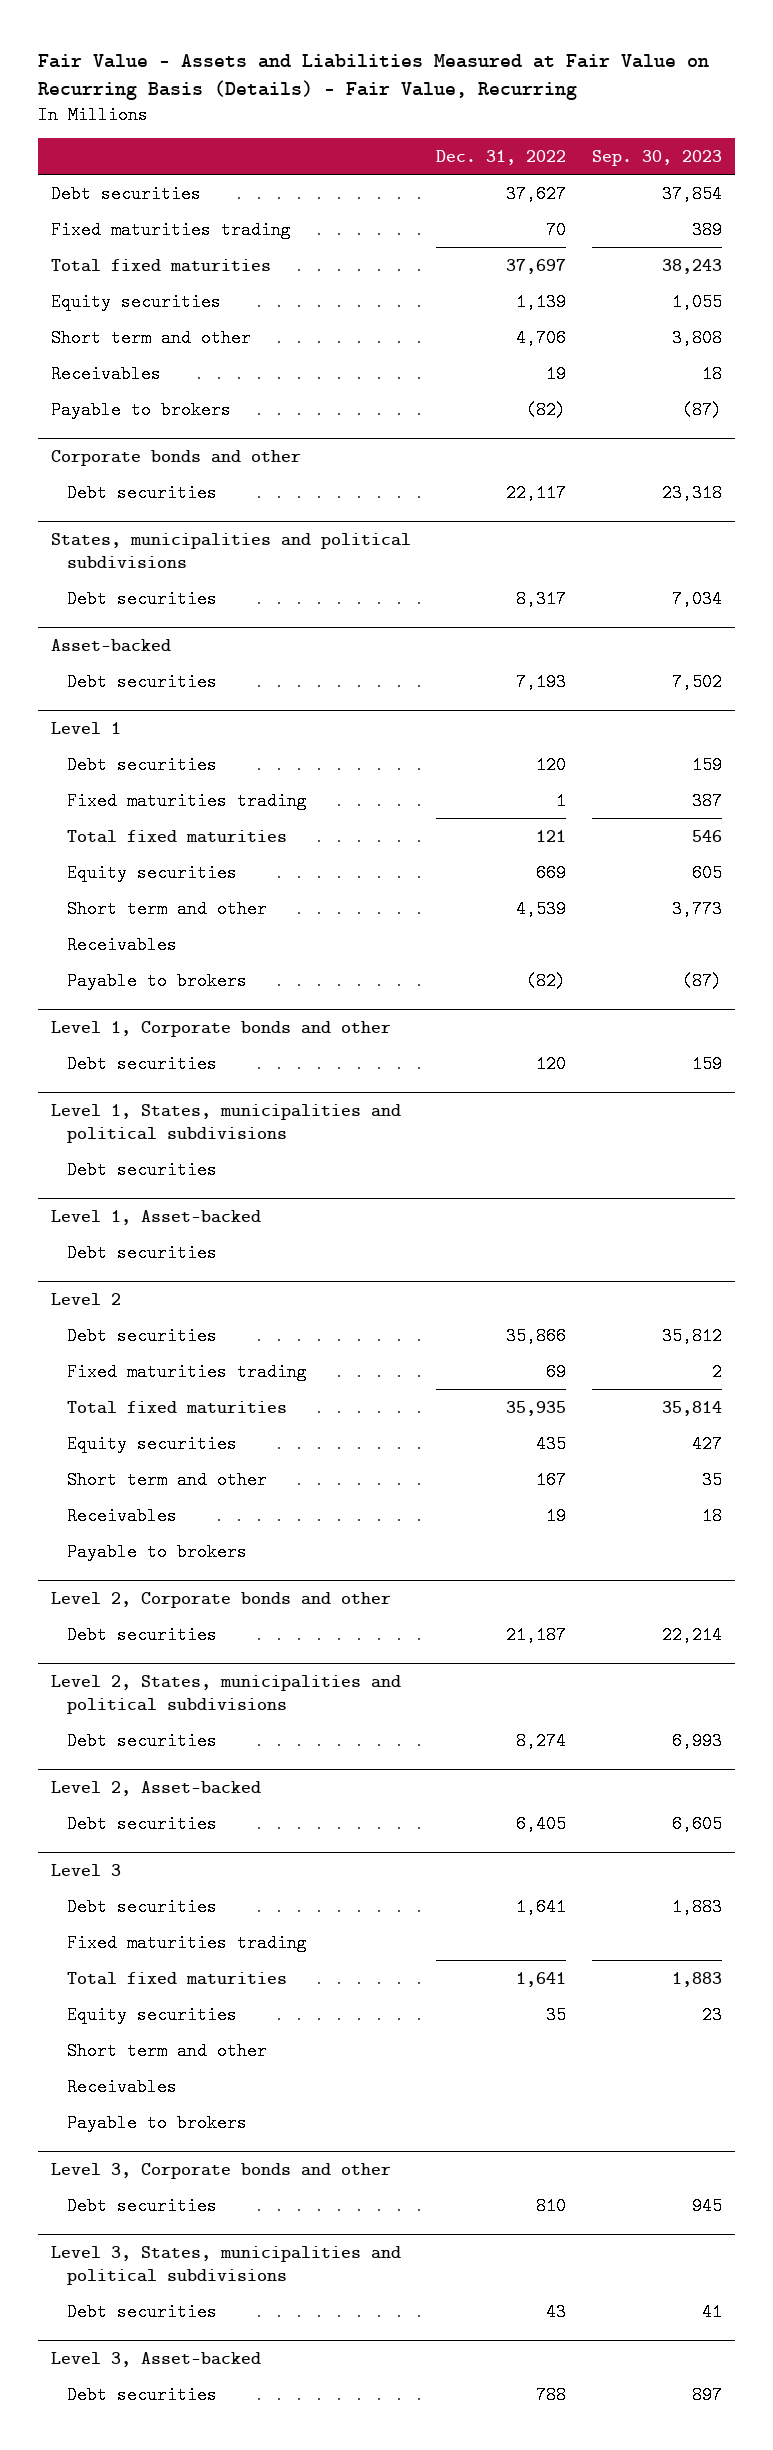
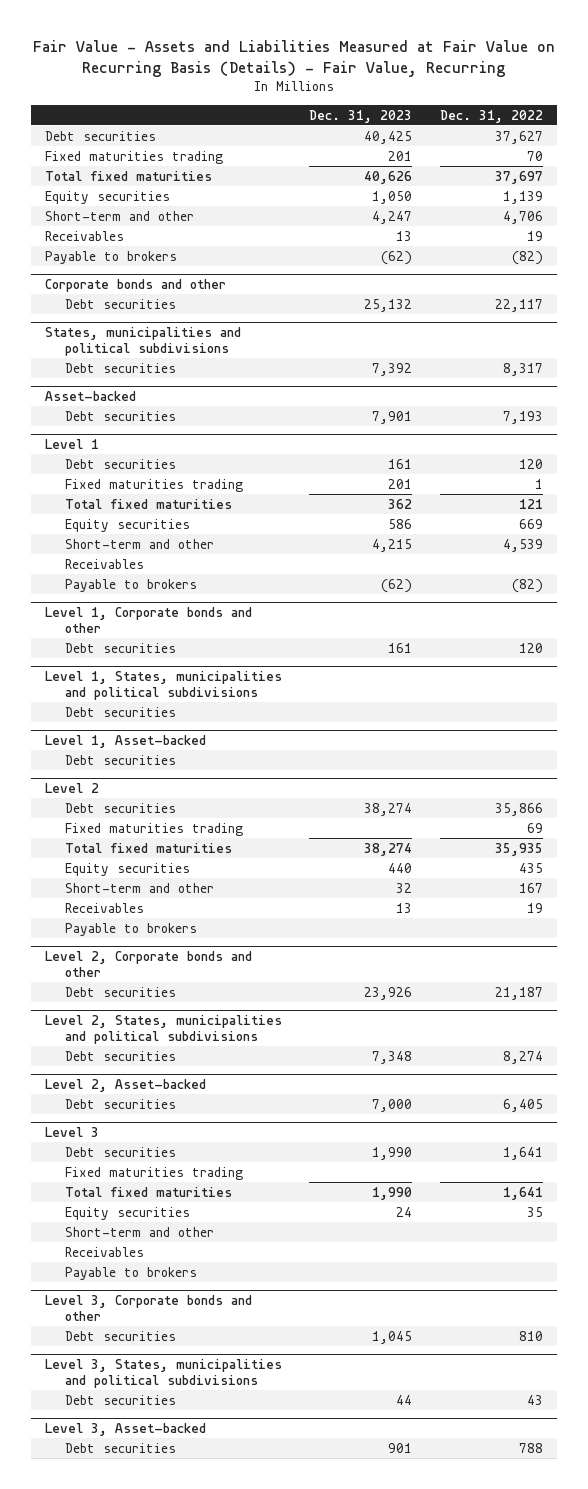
- | Dec. 31, 2022 | Sep. 30, 2023
+ | Dec. 31, 2023 | Dec. 31, 2022
- Short term and other | 4,706 | 3,808
+ Short-term and other | 4,247 | 4,706
@ Level 1
- Short term and other | 4,539 | 3,773
+ Short-term and other | 4,215 | 4,539
@ Level 2
- Short term and other | 167 | 35
+ Short-term and other | 32 | 167
@ Level 3
- Short term and other
+ Short-term and other

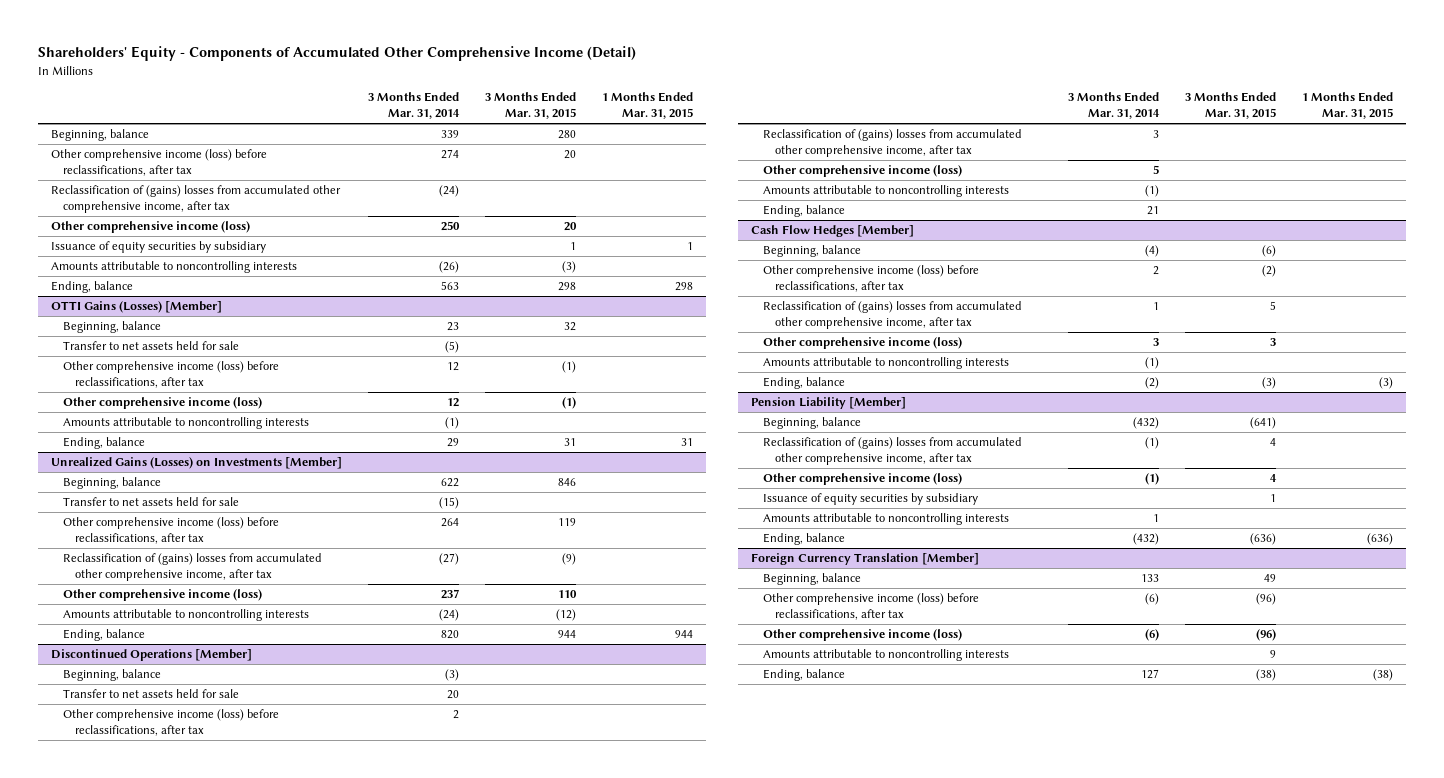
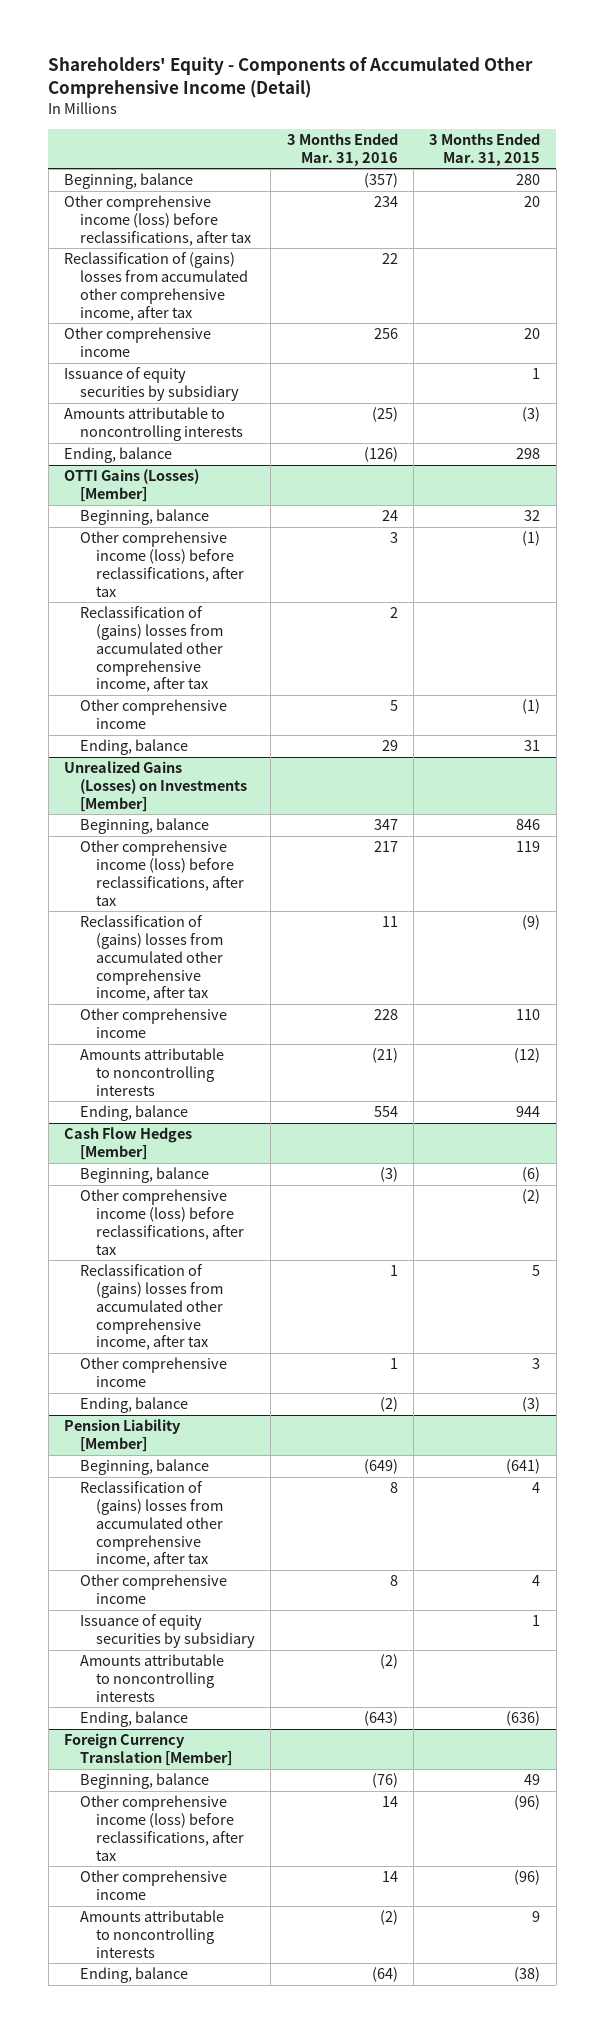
- | 3 Months Ended Mar. 31, 2014 | 3 Months Ended Mar. 31, 2015 | 1 Months Ended Mar. 31, 2015
+ | 3 Months Ended Mar. 31, 2016 | 3 Months Ended Mar. 31, 2015
- Other comprehensive income (loss) | 250 | 20 |
+ Other comprehensive income | 256 | 20
@ OTTI Gains (Losses) [Member]
- Transfer to net assets held for sale | (5) | |
- Other comprehensive income (loss) | 12 | (1) |
- Amounts attributable to noncontrolling interests | (1) | |
+ Reclassification of (gains) losses from accumulated other comprehensive income, after tax | 2 |
+ Other comprehensive income | 5 | (1)
@ Unrealized Gains (Losses) on Investments [Member]
- Transfer to net assets held for sale | (15) | |
- Other comprehensive income (loss) | 237 | 110 |
+ Other comprehensive income | 228 | 110
- Discontinued Operations [Member]
- Beginning, balance | (3) | |
- Transfer to net assets held for sale | 20 | |
- Other comprehensive income (loss) before reclassifications, after tax | 2 | |
- Reclassification of (gains) losses from accumulated other comprehensive income, after tax | 3 | |
- Other comprehensive income (loss) | 5 | |
- Amounts attributable to noncontrolling interests | (1) | |
- Ending, balance | 21 | |
@ Cash Flow Hedges [Member]
- Other comprehensive income (loss) | 3 | 3 |
- Amounts attributable to noncontrolling interests | (1) | |
+ Other comprehensive income | 1 | 3
@ Pension Liability [Member]
- Other comprehensive income (loss) | (1) | 4 |
+ Other comprehensive income | 8 | 4
@ Foreign Currency Translation [Member]
- Other comprehensive income (loss) | (6) | (96) |
+ Other comprehensive income | 14 | (96)

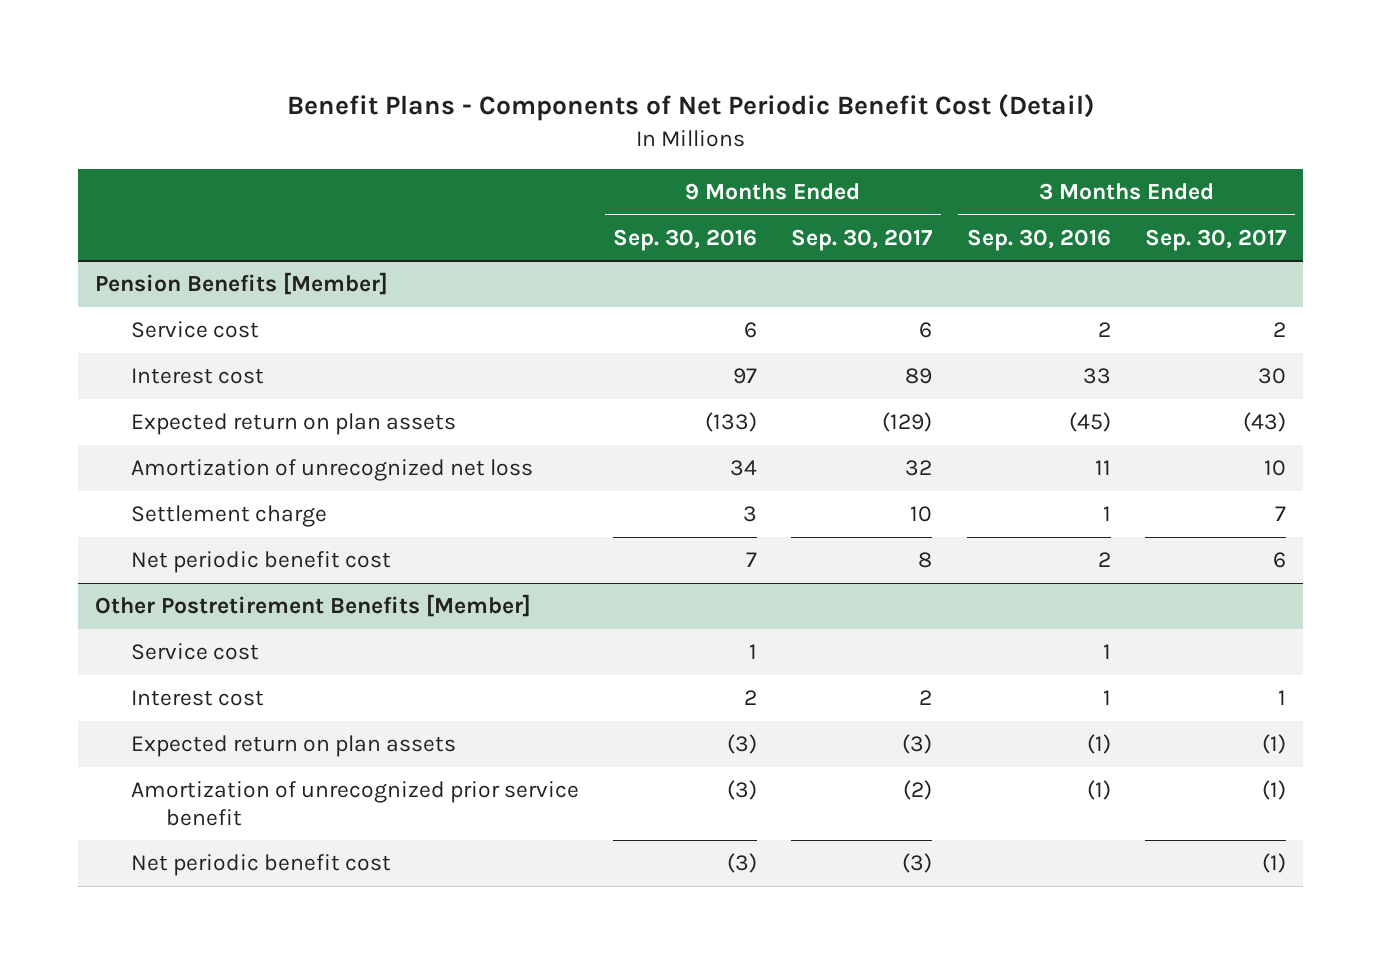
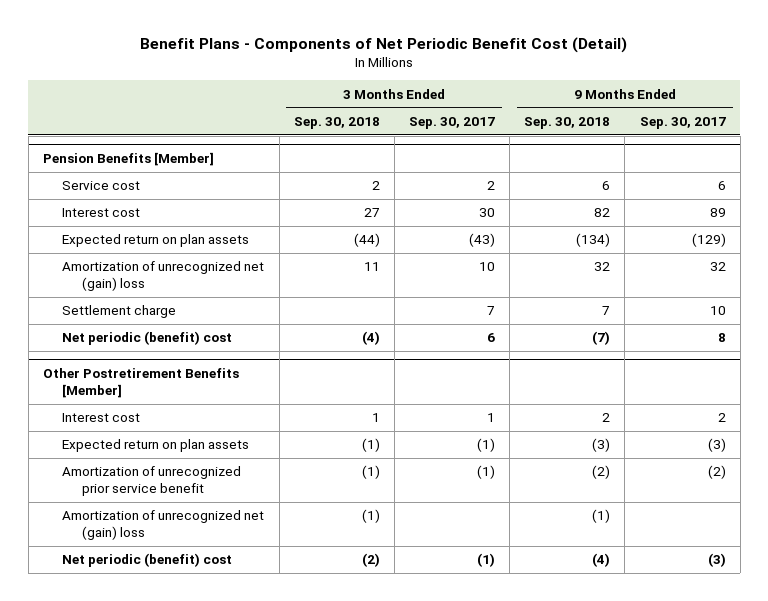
- | 9 Months Ended Sep. 30, 2016 | 9 Months Ended Sep. 30, 2017 | 3 Months Ended Sep. 30, 2016 | 3 Months Ended Sep. 30, 2017
+ | 3 Months Ended Sep. 30, 2018 | 3 Months Ended Sep. 30, 2017 | 9 Months Ended Sep. 30, 2018 | 9 Months Ended Sep. 30, 2017
@ Pension Benefits [Member]
- Amortization of unrecognized net loss | 34 | 32 | 11 | 10
+ Amortization of unrecognized net (gain) loss | 11 | 10 | 32 | 32
- Net periodic benefit cost | 7 | 8 | 2 | 6
+ Net periodic (benefit) cost | (4) | 6 | (7) | 8
@ Other Postretirement Benefits [Member]
- Service cost | 1 | | 1 |
- Net periodic benefit cost | (3) | (3) | | (1)
+ Amortization of unrecognized net (gain) loss | (1) | | (1) |
+ Net periodic (benefit) cost | (2) | (1) | (4) | (3)

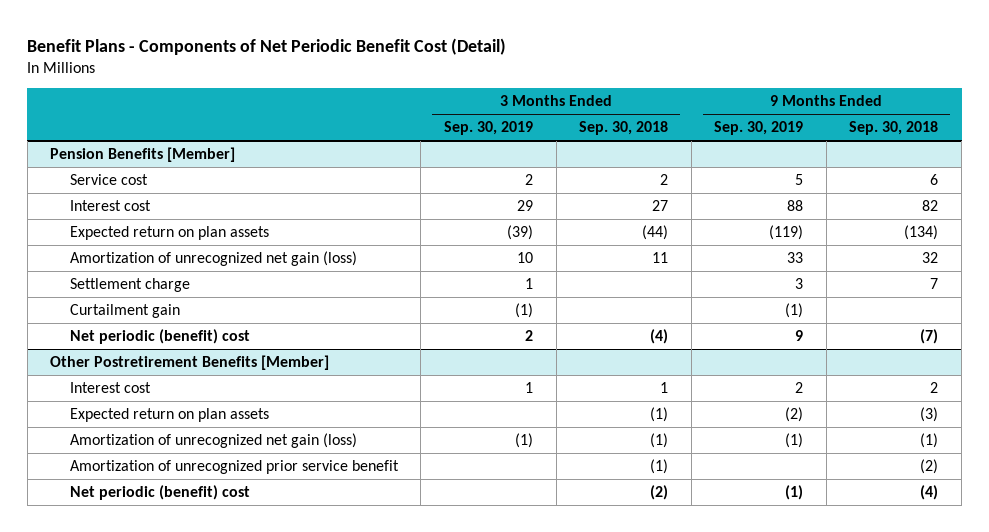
- | 3 Months Ended Sep. 30, 2018 | 3 Months Ended Sep. 30, 2017 | 9 Months Ended Sep. 30, 2018 | 9 Months Ended Sep. 30, 2017
+ | 3 Months Ended Sep. 30, 2019 | 3 Months Ended Sep. 30, 2018 | 9 Months Ended Sep. 30, 2019 | 9 Months Ended Sep. 30, 2018
@ Pension Benefits [Member]
- Amortization of unrecognized net (gain) loss | 11 | 10 | 32 | 32
+ Amortization of unrecognized net gain (loss) | 10 | 11 | 33 | 32
+ Curtailment gain | (1) | | (1) |
@ Other Postretirement Benefits [Member]
+ Amortization of unrecognized net gain (loss) | (1) | (1) | (1) | (1)
- Amortization of unrecognized net (gain) loss | (1) | | (1) |

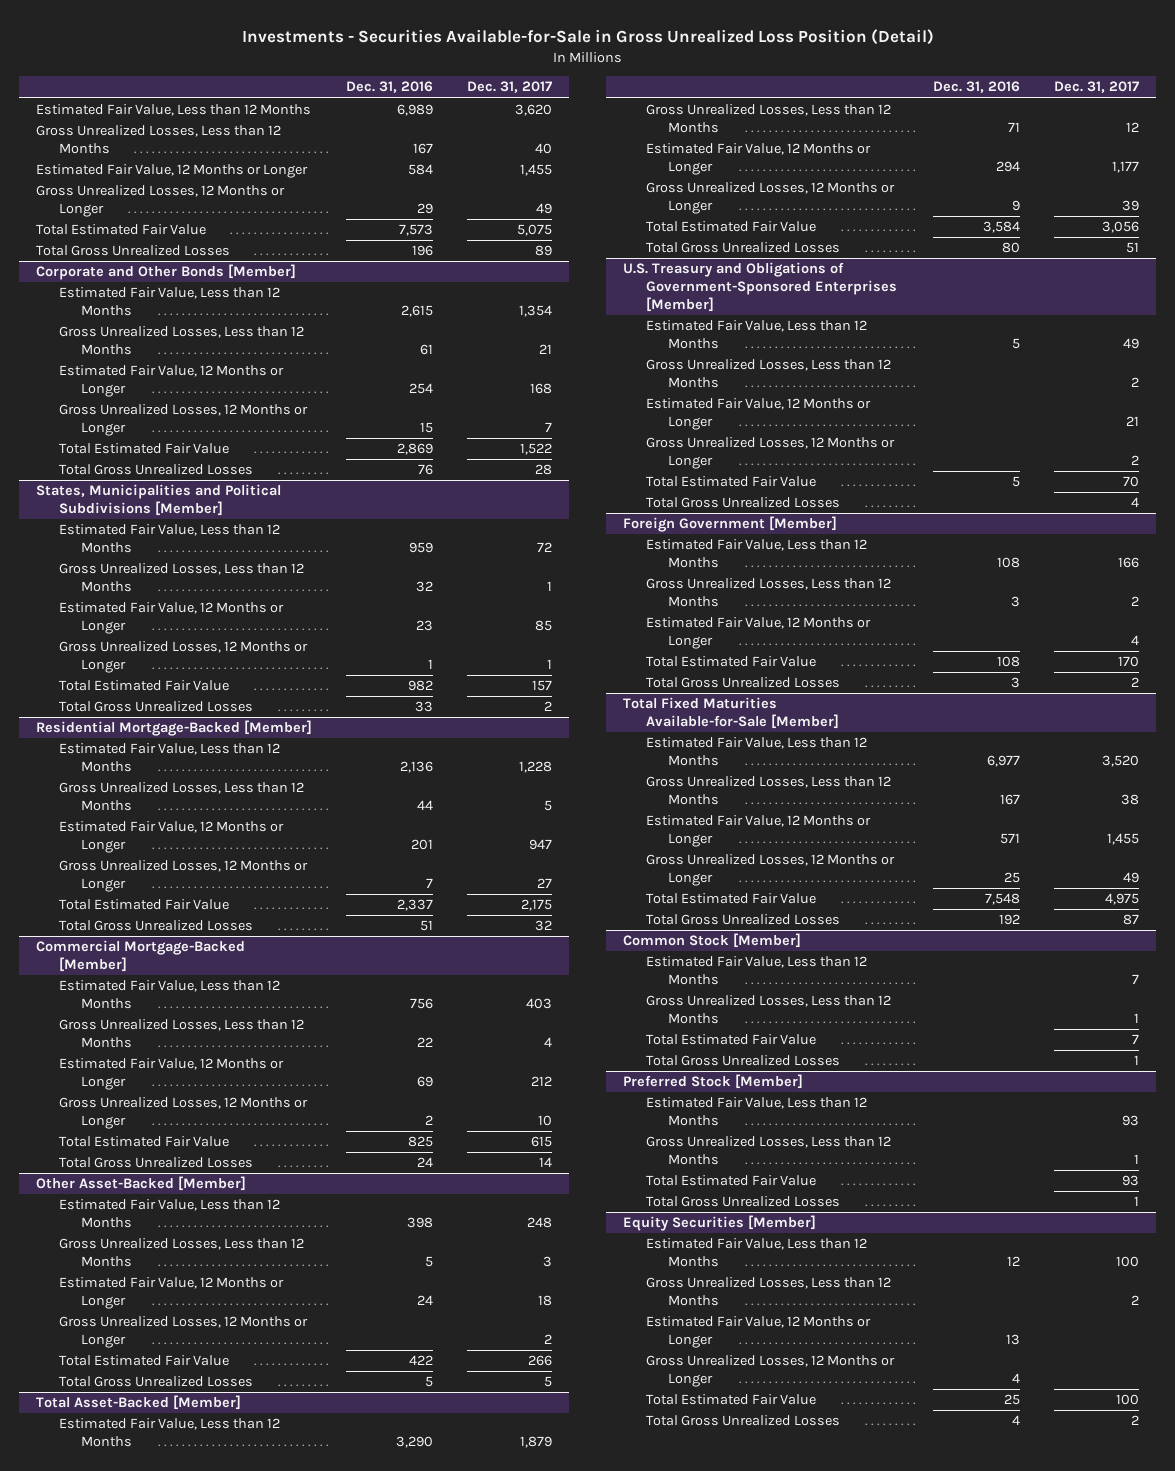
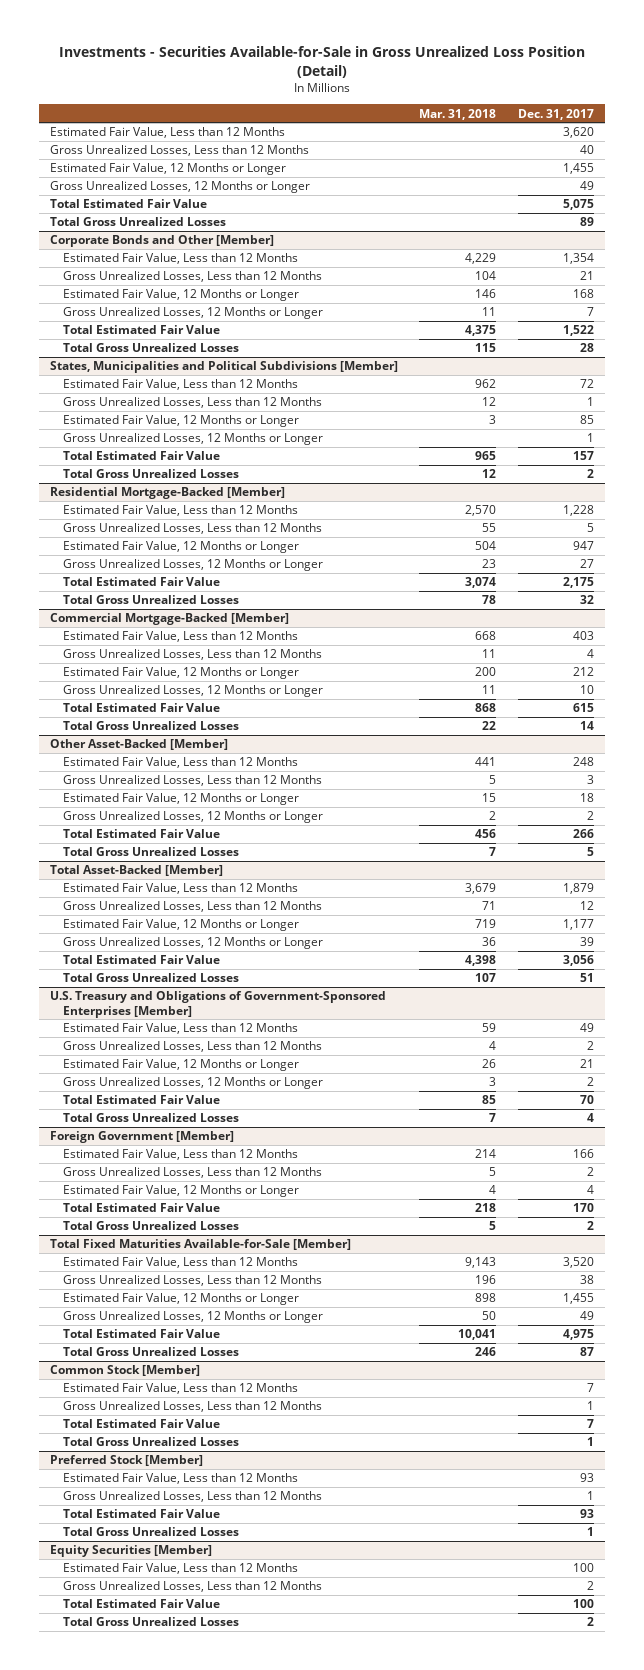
- | Dec. 31, 2016 | Dec. 31, 2017
+ | Mar. 31, 2018 | Dec. 31, 2017
- Corporate and Other Bonds [Member]
+ Corporate Bonds and Other [Member]
@ Equity Securities [Member]
- Estimated Fair Value, 12 Months or Longer | 13 |
- Gross Unrealized Losses, 12 Months or Longer | 4 |

